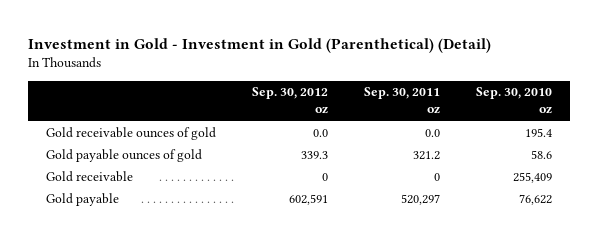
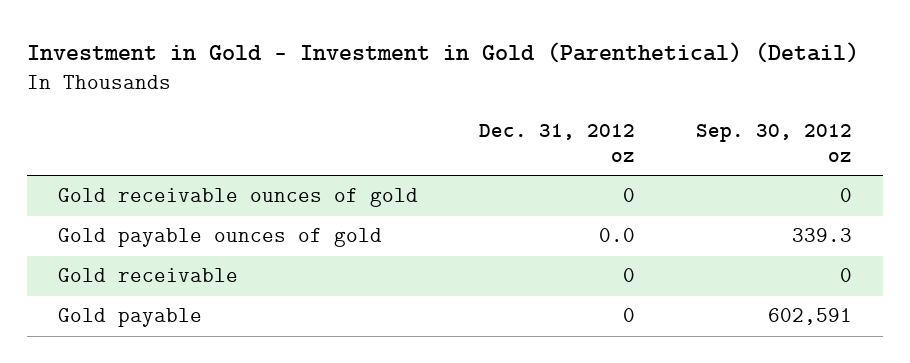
- | Sep. 30, 2012 oz | Sep. 30, 2011 oz | Sep. 30, 2010 oz
+ | Dec. 31, 2012 oz | Sep. 30, 2012 oz
- Gold receivable ounces of gold | 0.0 | 0.0 | 195.4
+ Gold receivable ounces of gold | 0 | 0

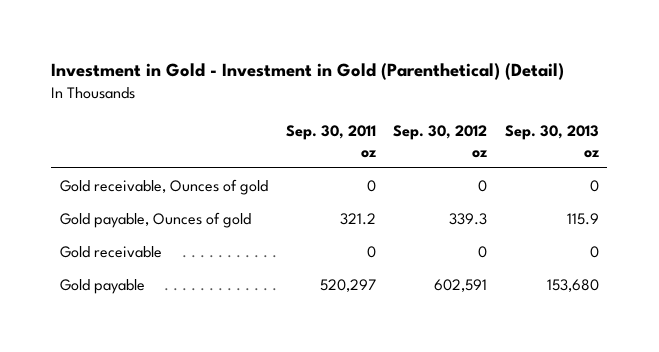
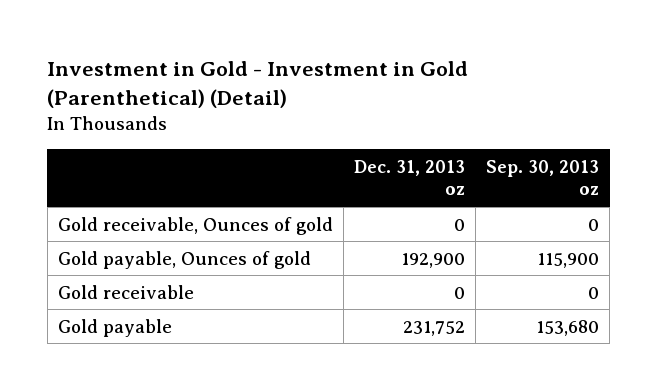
- | Sep. 30, 2011 oz | Sep. 30, 2012 oz | Sep. 30, 2013 oz
+ | Dec. 31, 2013 oz | Sep. 30, 2013 oz
- Gold payable, Ounces of gold | 321.2 | 339.3 | 115.9
+ Gold payable, Ounces of gold | 192,900 | 115,900

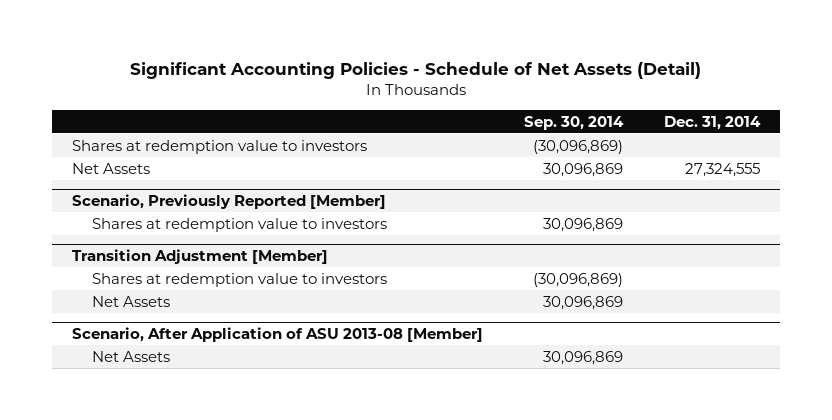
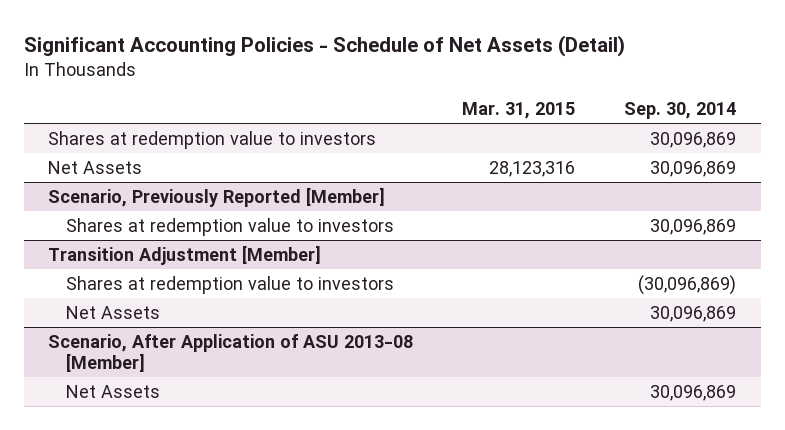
- | Sep. 30, 2014 | Dec. 31, 2014
+ | Mar. 31, 2015 | Sep. 30, 2014
- Shares at redemption value to investors | (30,096,869) |
+ Shares at redemption value to investors | | 30,096,869

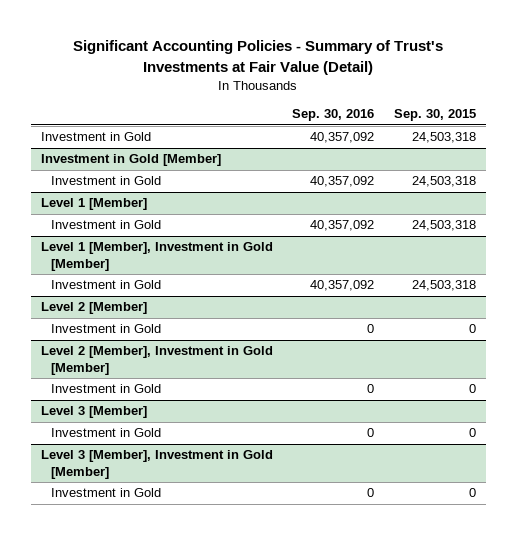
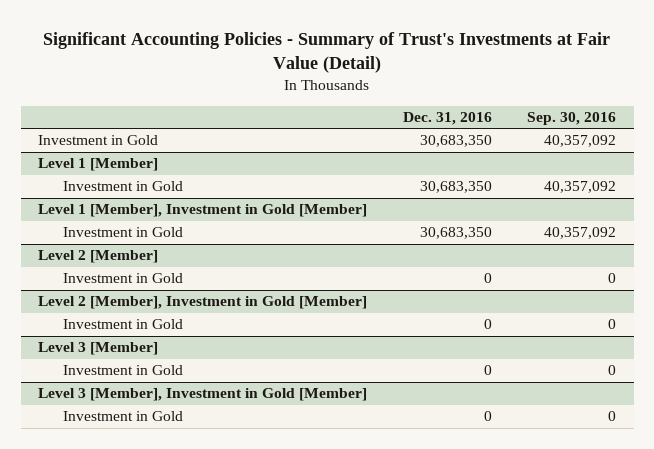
- | Sep. 30, 2016 | Sep. 30, 2015
+ | Dec. 31, 2016 | Sep. 30, 2016
- Investment in Gold [Member]
- Investment in Gold | 40,357,092 | 24,503,318

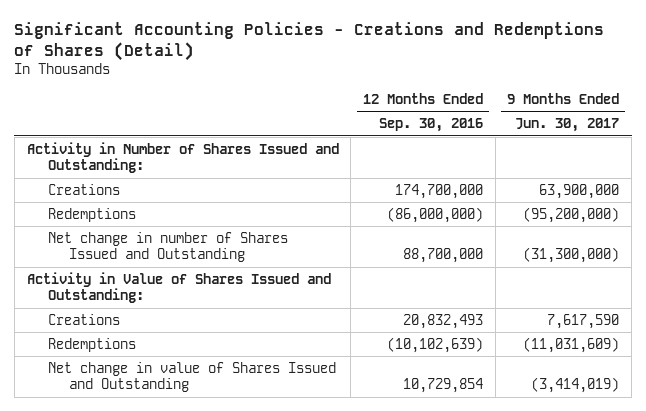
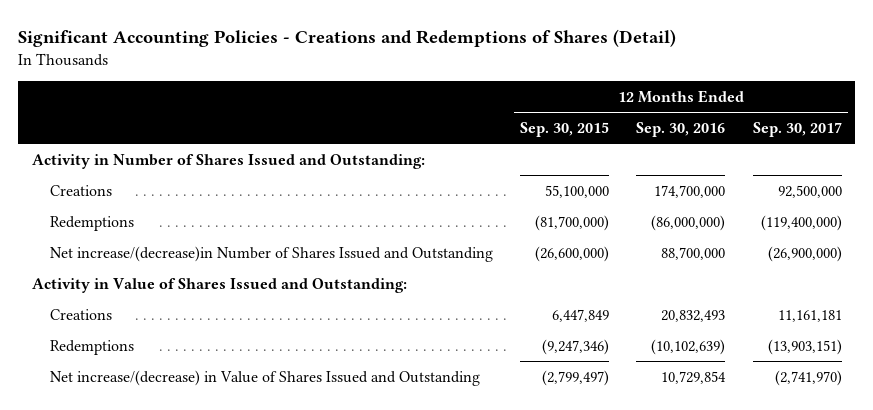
- | 12 Months Ended Sep. 30, 2016 | 9 Months Ended Jun. 30, 2017
+ | 12 Months Ended Sep. 30, 2015 | 12 Months Ended Sep. 30, 2016 | 12 Months Ended Sep. 30, 2017
- Net change in number of Shares Issued and Outstanding | 88,700,000 | (31,300,000)
+ Net increase/(decrease)in Number of Shares Issued and Outstanding | (26,600,000) | 88,700,000 | (26,900,000)
- Net change in value of Shares Issued and Outstanding | 10,729,854 | (3,414,019)
+ Net increase/(decrease) in Value of Shares Issued and Outstanding | (2,799,497) | 10,729,854 | (2,741,970)

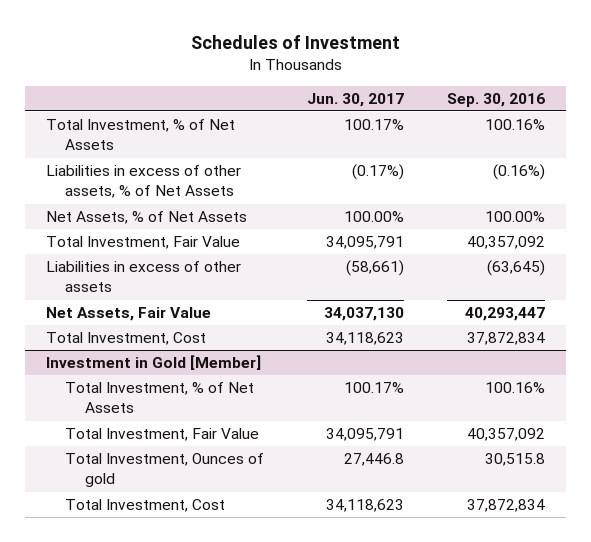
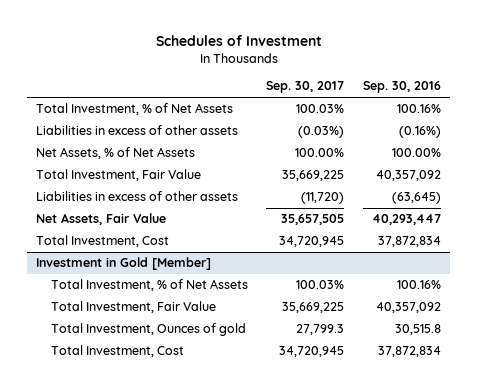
- | Jun. 30, 2017 | Sep. 30, 2016
+ | Sep. 30, 2017 | Sep. 30, 2016
- Liabilities in excess of other assets, % of Net Assets | (0.17%) | (0.16%)
+ Liabilities in excess of other assets | (0.03%) | (0.16%)

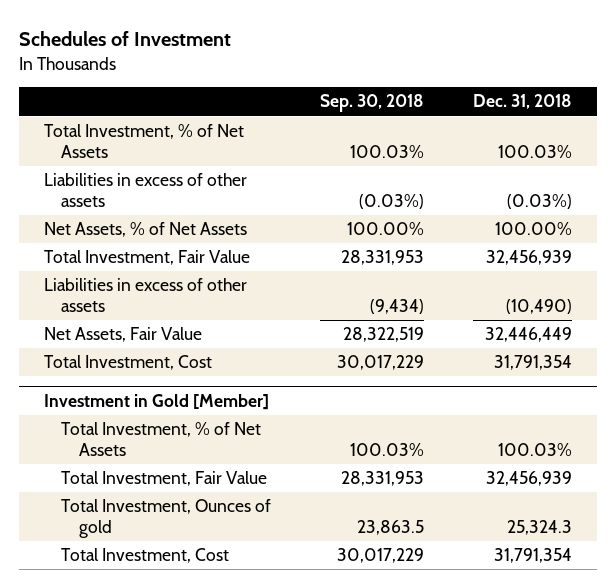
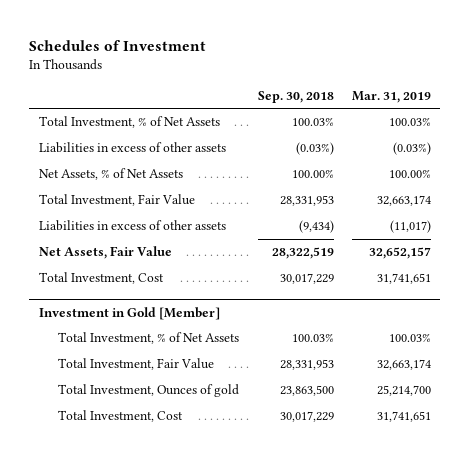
- | Sep. 30, 2018 | Dec. 31, 2018
+ | Sep. 30, 2018 | Mar. 31, 2019
@ Investment in Gold [Member]
- Total Investment, Ounces of gold | 23,863.5 | 25,324.3
+ Total Investment, Ounces of gold | 23,863,500 | 25,214,700

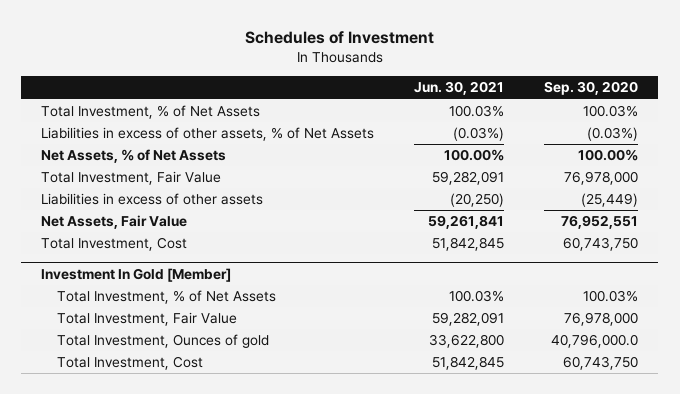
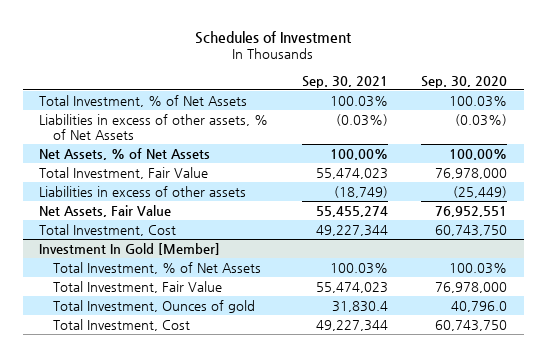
- | Jun. 30, 2021 | Sep. 30, 2020
+ | Sep. 30, 2021 | Sep. 30, 2020
@ Investment In Gold [Member]
- Total Investment, Ounces of gold | 33,622,800 | 40,796,000.0
+ Total Investment, Ounces of gold | 31,830.4 | 40,796.0

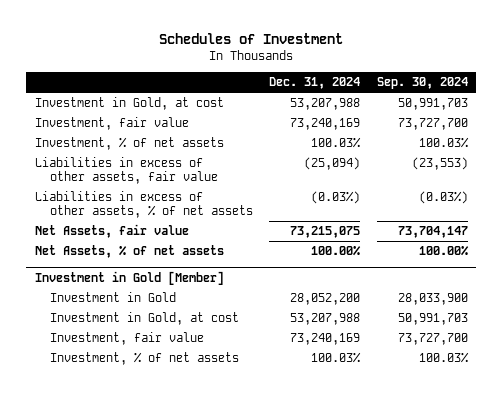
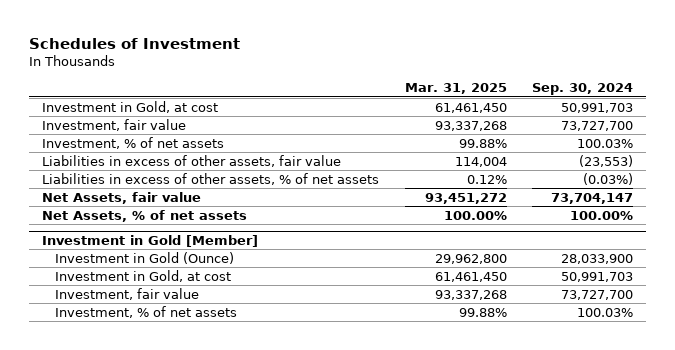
- | Dec. 31, 2024 | Sep. 30, 2024
+ | Mar. 31, 2025 | Sep. 30, 2024
@ Investment in Gold [Member]
- Investment in Gold | 28,052,200 | 28,033,900
+ Investment in Gold (Ounce) | 29,962,800 | 28,033,900

